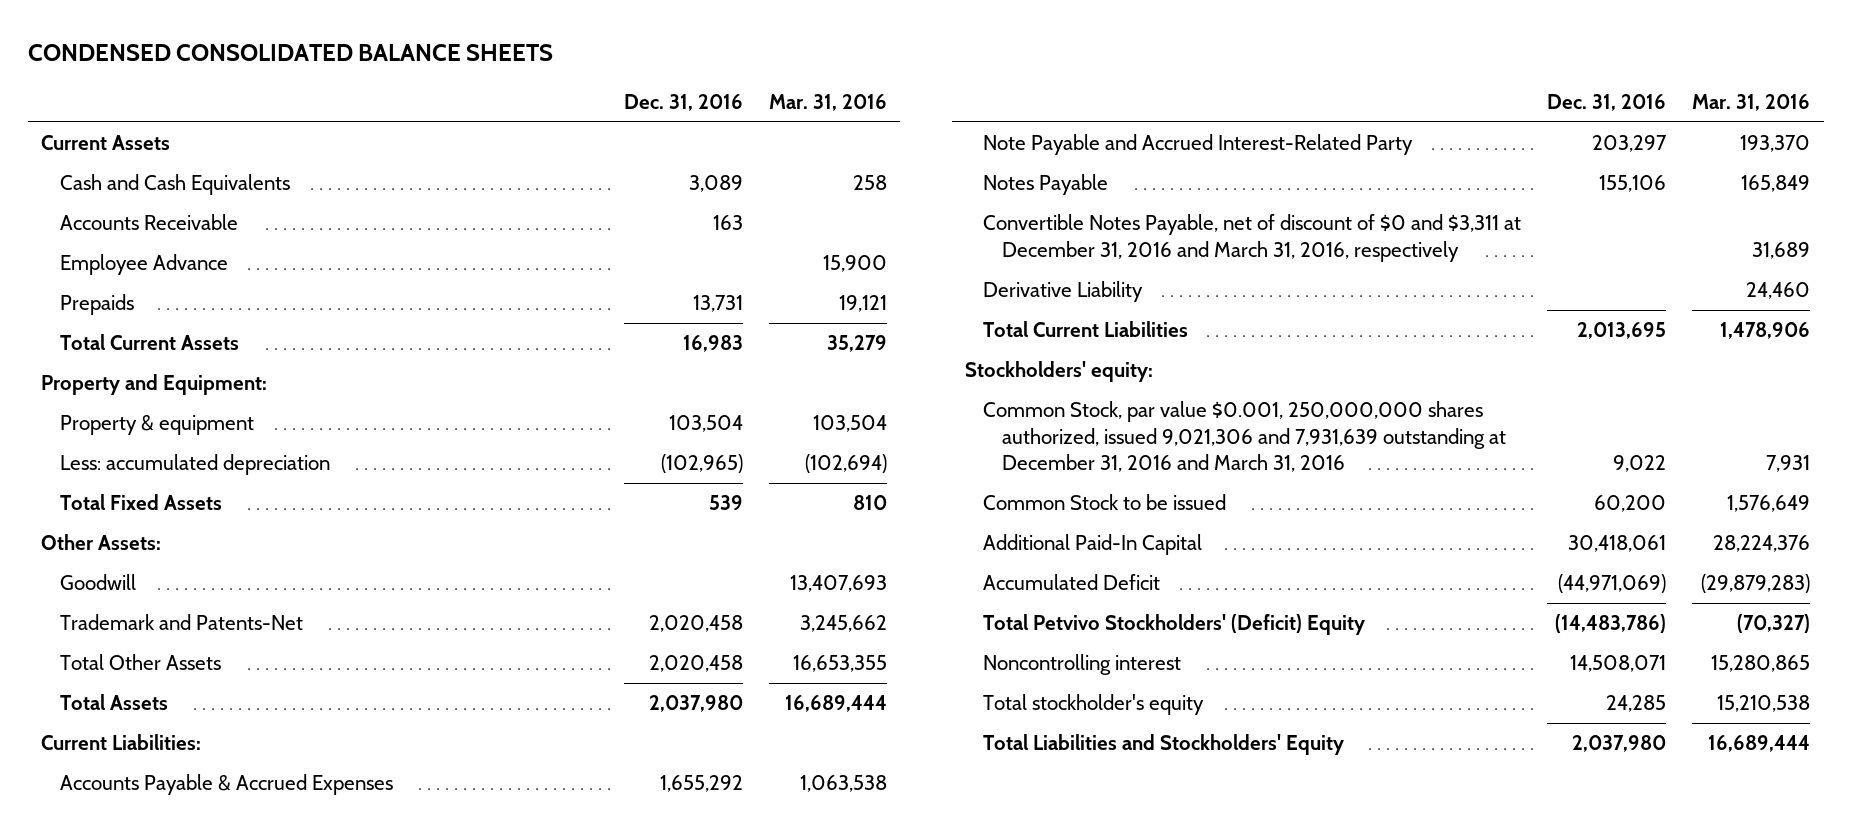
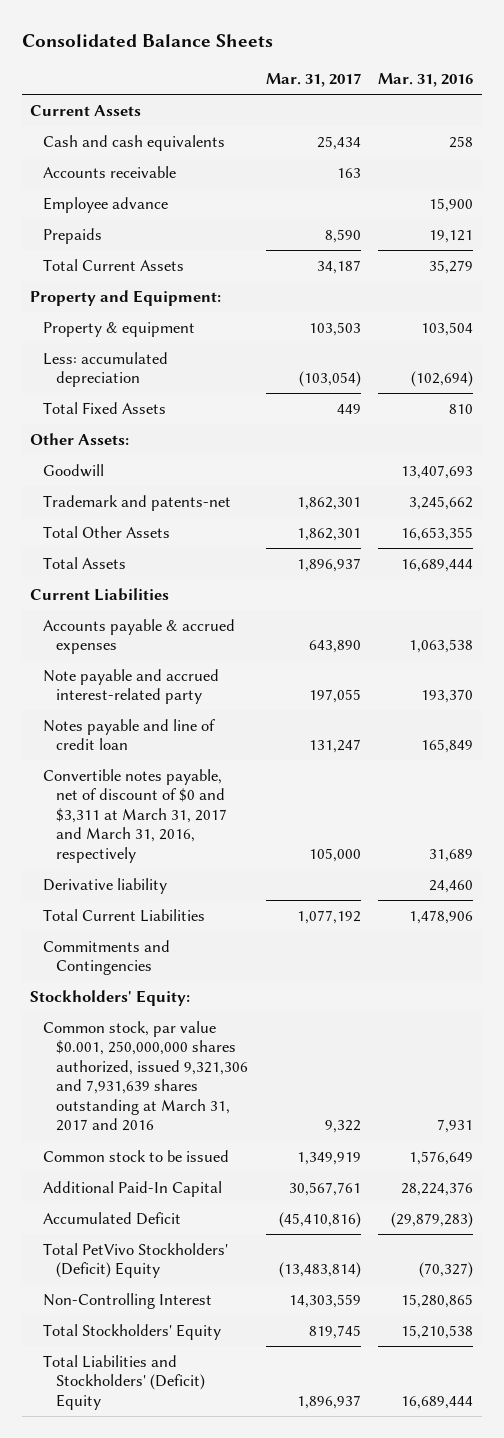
- CONDENSED CONSOLIDATED BALANCE SHEETS
+ Consolidated Balance Sheets
- | Dec. 31, 2016 | Mar. 31, 2016
+ | Mar. 31, 2017 | Mar. 31, 2016
- Cash and Cash Equivalents | 3,089 | 258
- Accounts Receivable | 163 |
- Employee Advance | | 15,900
+ Cash and cash equivalents | 25,434 | 258
+ Accounts receivable | 163 |
+ Employee advance | | 15,900
- Trademark and Patents-Net | 2,020,458 | 3,245,662
+ Trademark and patents-net | 1,862,301 | 3,245,662
- Current Liabilities:
- Accounts Payable & Accrued Expenses | 1,655,292 | 1,063,538
- Note Payable and Accrued Interest-Related Party | 203,297 | 193,370
- Notes Payable | 155,106 | 165,849
- Convertible Notes Payable, net of discount of $0 and $3,311 at December 31, 2016 and March 31, 2016, respectively | | 31,689
- Derivative Liability | | 24,460
+ Current Liabilities
+ Accounts payable & accrued expenses | 643,890 | 1,063,538
+ Note payable and accrued interest-related party | 197,055 | 193,370
+ Notes payable and line of credit loan | 131,247 | 165,849
+ Convertible notes payable, net of discount of $0 and $3,311 at March 31, 2017 and March 31, 2016, respectively | 105,000 | 31,689
+ Derivative liability | | 24,460
- Stockholders' equity:
- Common Stock, par value $0.001, 250,000,000 shares authorized, issued 9,021,306 and 7,931,639 outstanding at December 31, 2016 and March 31, 2016 | 9,022 | 7,931
- Common Stock to be issued | 60,200 | 1,576,649
+ Commitments and Contingencies
+ Stockholders' Equity:
+ Common stock, par value $0.001, 250,000,000 shares authorized, issued 9,321,306 and 7,931,639 shares outstanding at March 31, 2017 and 2016 | 9,322 | 7,931
+ Common stock to be issued | 1,349,919 | 1,576,649
- Total Petvivo Stockholders' (Deficit) Equity | (14,483,786) | (70,327)
- Noncontrolling interest | 14,508,071 | 15,280,865
- Total stockholder's equity | 24,285 | 15,210,538
- Total Liabilities and Stockholders' Equity | 2,037,980 | 16,689,444
+ Total PetVivo Stockholders' (Deficit) Equity | (13,483,814) | (70,327)
+ Non-Controlling Interest | 14,303,559 | 15,280,865
+ Total Stockholders' Equity | 819,745 | 15,210,538
+ Total Liabilities and Stockholders' (Deficit) Equity | 1,896,937 | 16,689,444

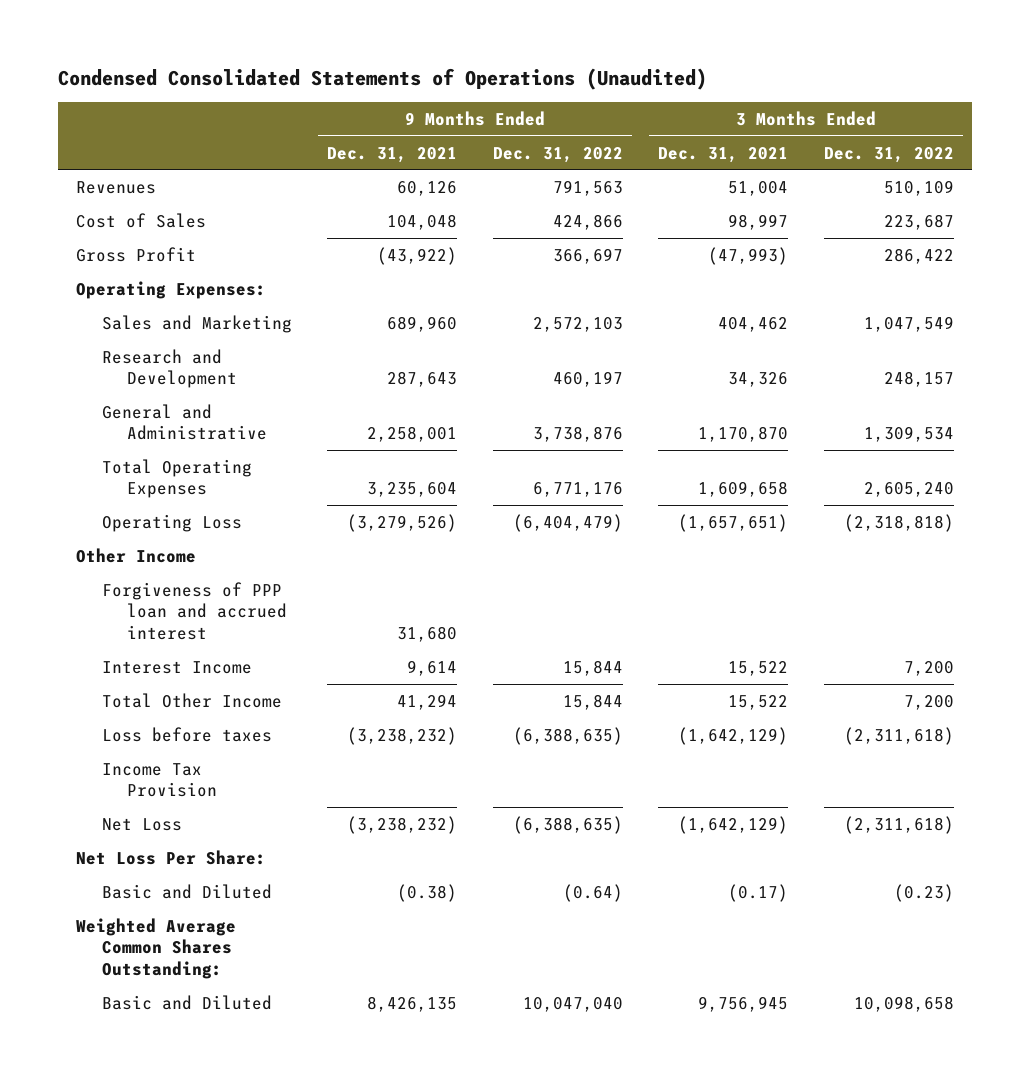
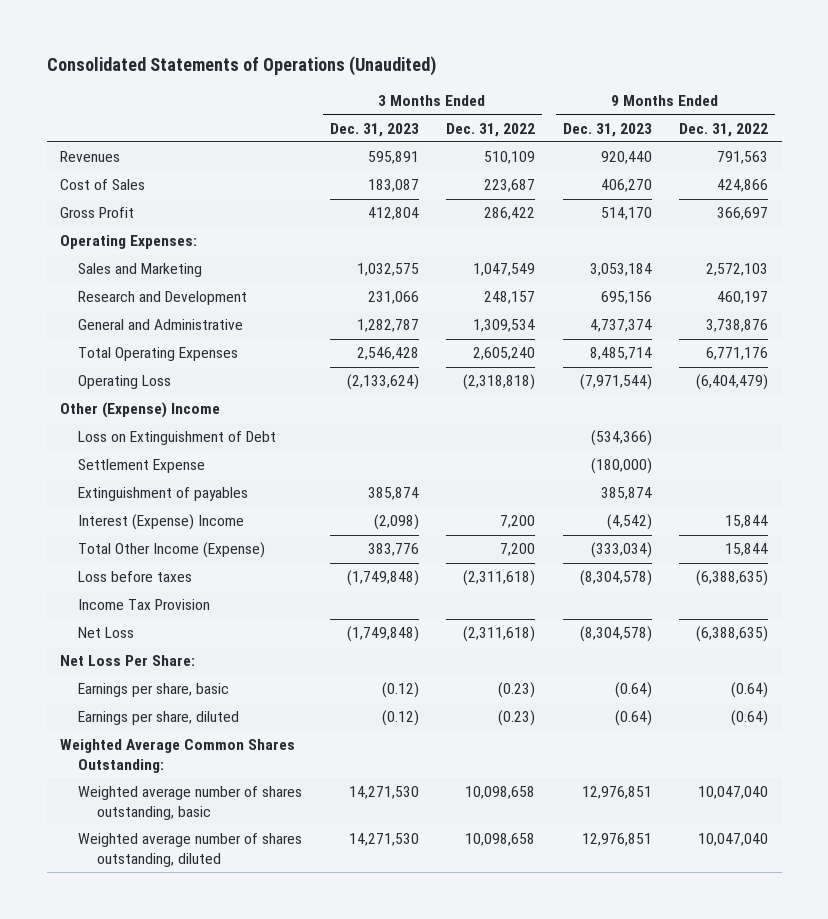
- Condensed Consolidated Statements of Operations (Unaudited)
+ Consolidated Statements of Operations (Unaudited)
- | 9 Months Ended Dec. 31, 2021 | 9 Months Ended Dec. 31, 2022 | 3 Months Ended Dec. 31, 2021 | 3 Months Ended Dec. 31, 2022
+ | 3 Months Ended Dec. 31, 2023 | 3 Months Ended Dec. 31, 2022 | 9 Months Ended Dec. 31, 2023 | 9 Months Ended Dec. 31, 2022
- Other Income
- Forgiveness of PPP loan and accrued interest | 31,680 | | |
- Interest Income | 9,614 | 15,844 | 15,522 | 7,200
- Total Other Income | 41,294 | 15,844 | 15,522 | 7,200
+ Other (Expense) Income
+ Loss on Extinguishment of Debt | | | (534,366) |
+ Settlement Expense | | | (180,000) |
+ Extinguishment of payables | 385,874 | | 385,874 |
+ Interest (Expense) Income | (2,098) | 7,200 | (4,542) | 15,844
+ Total Other Income (Expense) | 383,776 | 7,200 | (333,034) | 15,844
- Basic and Diluted | (0.38) | (0.64) | (0.17) | (0.23)
+ Earnings per share, basic | (0.12) | (0.23) | (0.64) | (0.64)
+ Earnings per share, diluted | (0.12) | (0.23) | (0.64) | (0.64)
- Basic and Diluted | 8,426,135 | 10,047,040 | 9,756,945 | 10,098,658
+ Weighted average number of shares outstanding, basic | 14,271,530 | 10,098,658 | 12,976,851 | 10,047,040
+ Weighted average number of shares outstanding, diluted | 14,271,530 | 10,098,658 | 12,976,851 | 10,047,040

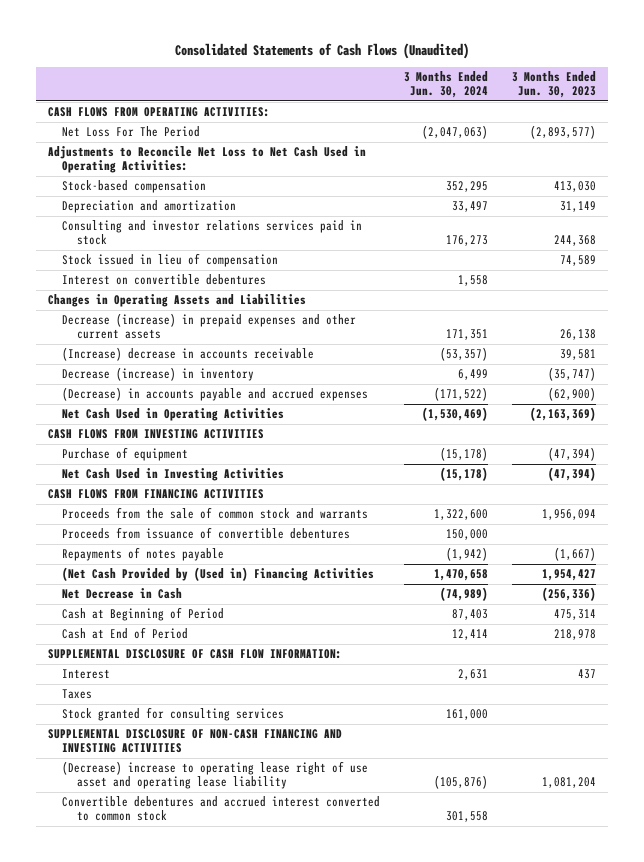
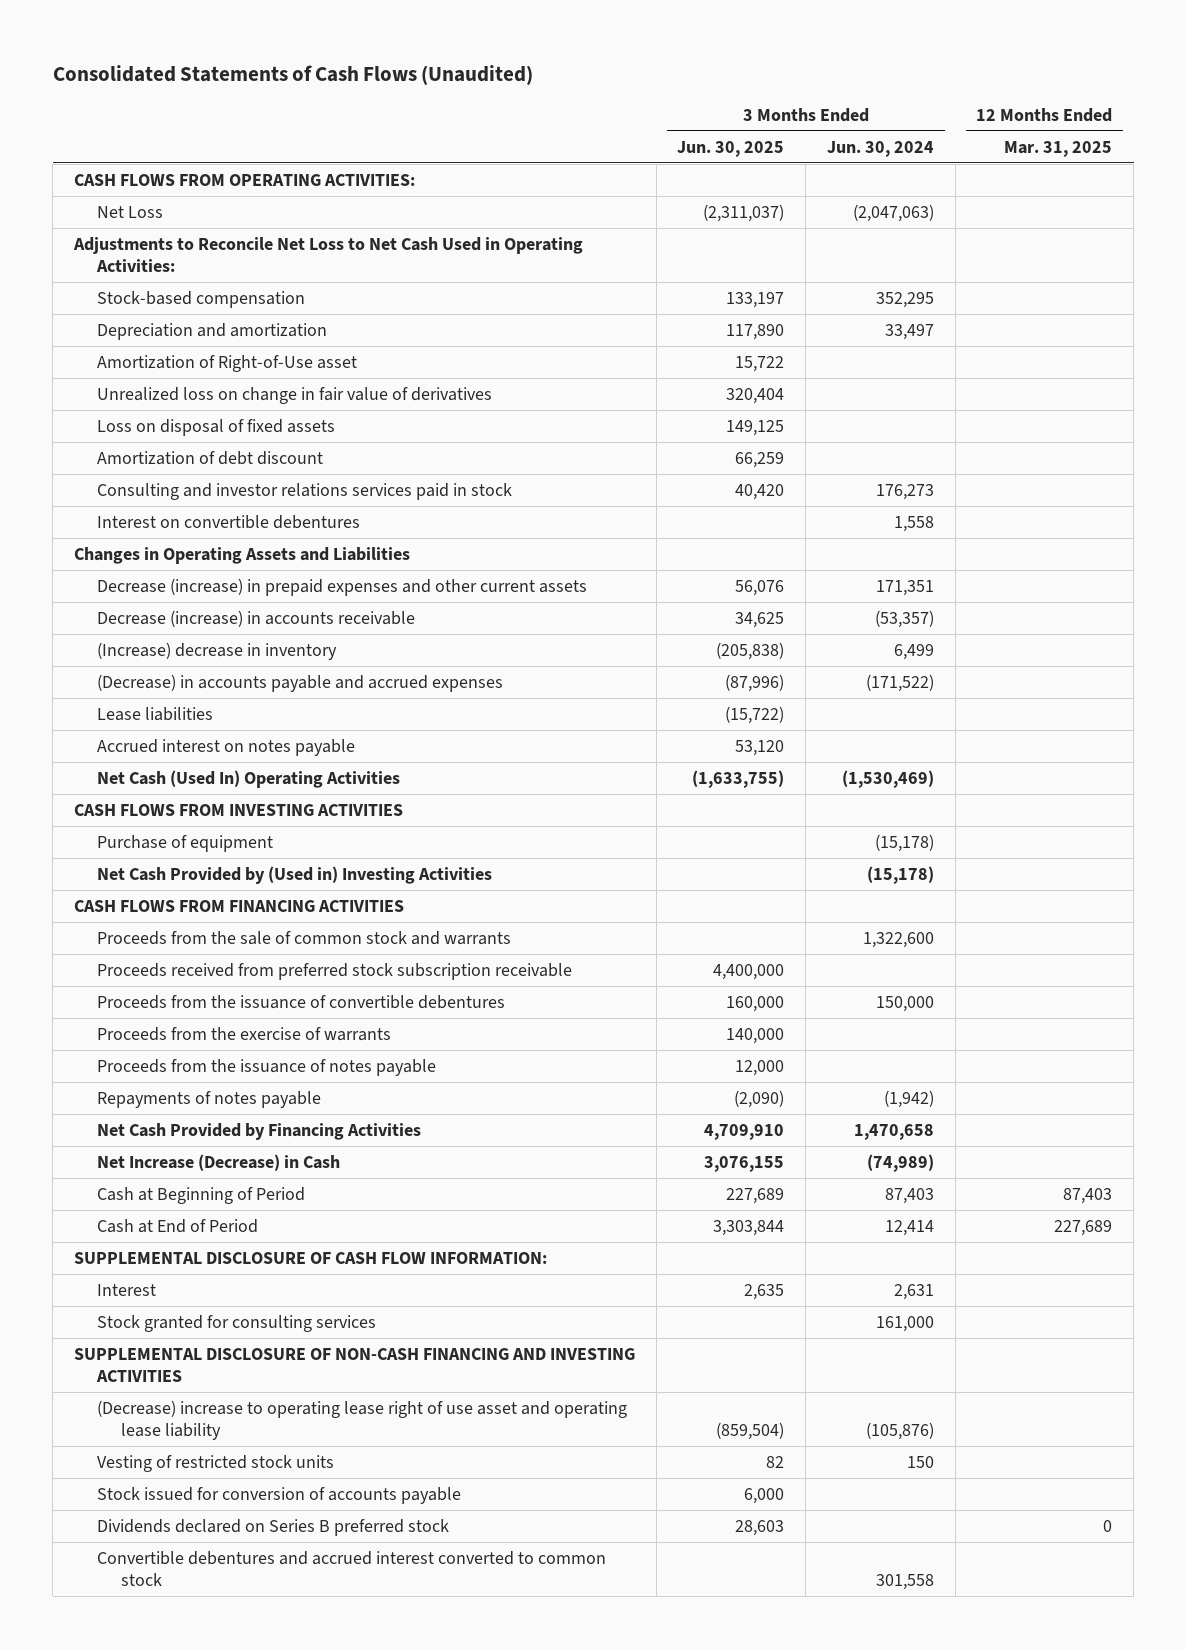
- | 3 Months Ended Jun. 30, 2024 | 3 Months Ended Jun. 30, 2023
+ | 3 Months Ended Jun. 30, 2025 | 3 Months Ended Jun. 30, 2024 | 12 Months Ended Mar. 31, 2025
- Net Loss For The Period | (2,047,063) | (2,893,577)
+ Net Loss | (2,311,037) | (2,047,063) |
+ Amortization of Right-of-Use asset | 15,722 | |
+ Unrealized loss on change in fair value of derivatives | 320,404 | |
+ Loss on disposal of fixed assets | 149,125 | |
+ Amortization of debt discount | 66,259 | |
- Stock issued in lieu of compensation | | 74,589
- (Increase) decrease in accounts receivable | (53,357) | 39,581
- Decrease (increase) in inventory | 6,499 | (35,747)
+ Decrease (increase) in accounts receivable | 34,625 | (53,357) |
+ (Increase) decrease in inventory | (205,838) | 6,499 |
- Net Cash Used in Operating Activities | (1,530,469) | (2,163,369)
+ Lease liabilities | (15,722) | |
+ Accrued interest on notes payable | 53,120 | |
+ Net Cash (Used In) Operating Activities | (1,633,755) | (1,530,469) |
- Net Cash Used in Investing Activities | (15,178) | (47,394)
+ Net Cash Provided by (Used in) Investing Activities | | (15,178) |
- Proceeds from issuance of convertible debentures | 150,000 |
+ Proceeds received from preferred stock subscription receivable | 4,400,000 | |
+ Proceeds from the issuance of convertible debentures | 160,000 | 150,000 |
+ Proceeds from the exercise of warrants | 140,000 | |
+ Proceeds from the issuance of notes payable | 12,000 | |
- (Net Cash Provided by (Used in) Financing Activities | 1,470,658 | 1,954,427
- Net Decrease in Cash | (74,989) | (256,336)
+ Net Cash Provided by Financing Activities | 4,709,910 | 1,470,658 |
+ Net Increase (Decrease) in Cash | 3,076,155 | (74,989) |
- Taxes
+ Vesting of restricted stock units | 82 | 150 |
+ Stock issued for conversion of accounts payable | 6,000 | |
+ Dividends declared on Series B preferred stock | 28,603 | | 0

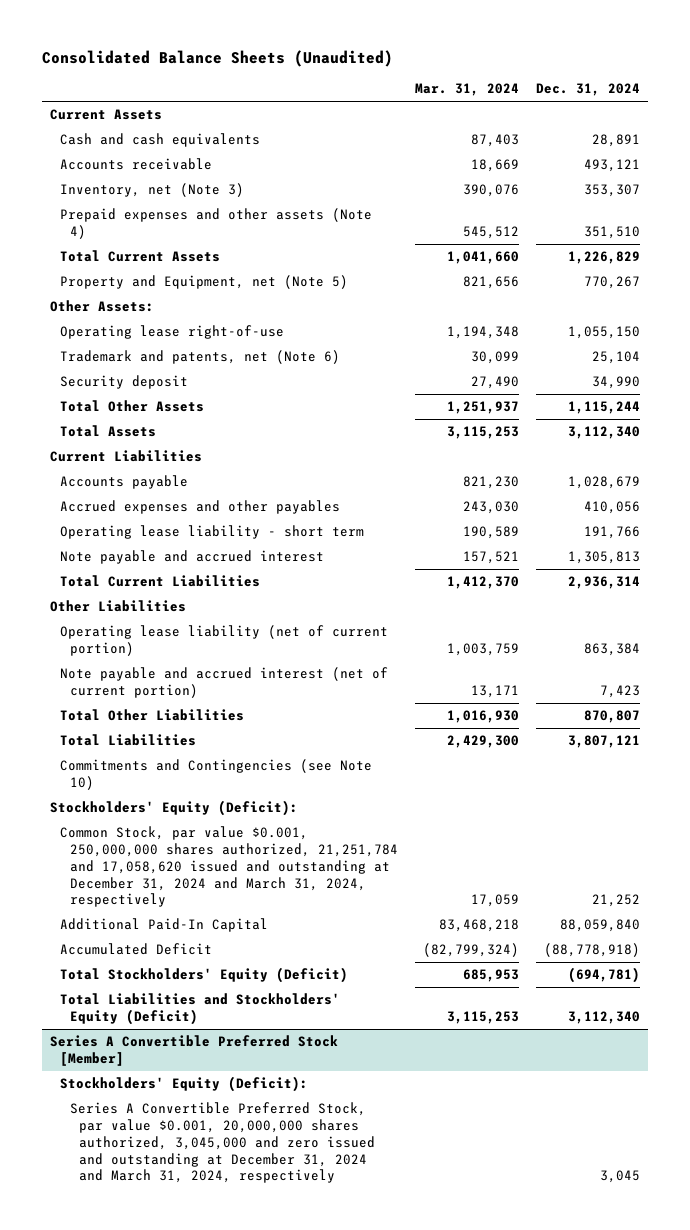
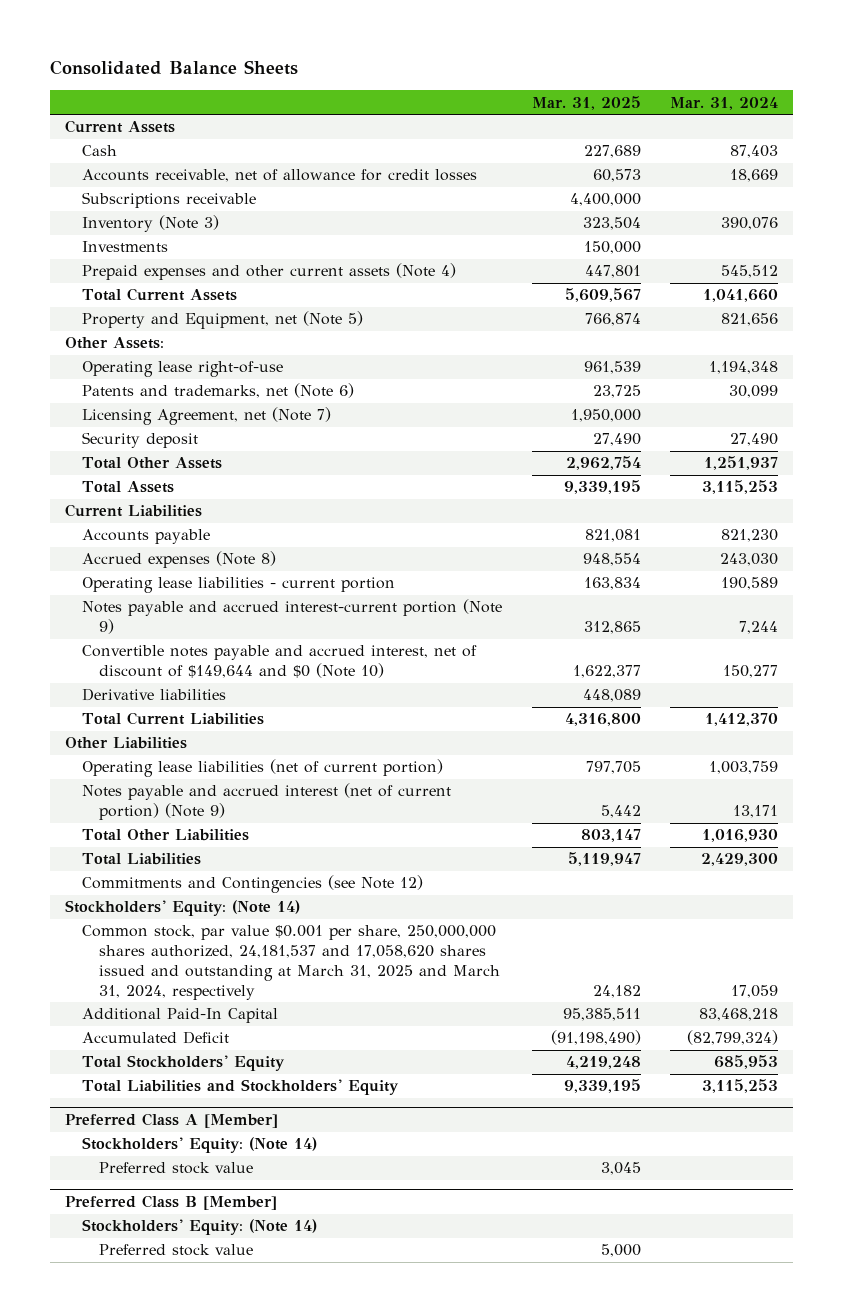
- Consolidated Balance Sheets (Unaudited)
+ Consolidated Balance Sheets
- | Mar. 31, 2024 | Dec. 31, 2024
+ | Mar. 31, 2025 | Mar. 31, 2024
- Cash and cash equivalents | 87,403 | 28,891
- Accounts receivable | 18,669 | 493,121
- Inventory, net (Note 3) | 390,076 | 353,307
- Prepaid expenses and other assets (Note 4) | 545,512 | 351,510
+ Cash | 227,689 | 87,403
+ Accounts receivable, net of allowance for credit losses | 60,573 | 18,669
+ Subscriptions receivable | 4,400,000 |
+ Inventory (Note 3) | 323,504 | 390,076
+ Investments | 150,000 |
+ Prepaid expenses and other current assets (Note 4) | 447,801 | 545,512
- Trademark and patents, net (Note 6) | 30,099 | 25,104
+ Patents and trademarks, net (Note 6) | 23,725 | 30,099
+ Licensing Agreement, net (Note 7) | 1,950,000 |
- Accrued expenses and other payables | 243,030 | 410,056
- Operating lease liability - short term | 190,589 | 191,766
- Note payable and accrued interest | 157,521 | 1,305,813
+ Accrued expenses (Note 8) | 948,554 | 243,030
+ Operating lease liabilities - current portion | 163,834 | 190,589
+ Notes payable and accrued interest-current portion (Note 9) | 312,865 | 7,244
+ Convertible notes payable and accrued interest, net of discount of $149,644 and $0 (Note 10) | 1,622,377 | 150,277
+ Derivative liabilities | 448,089 |
- Operating lease liability (net of current portion) | 1,003,759 | 863,384
- Note payable and accrued interest (net of current portion) | 13,171 | 7,423
+ Operating lease liabilities (net of current portion) | 797,705 | 1,003,759
+ Notes payable and accrued interest (net of current portion) (Note 9) | 5,442 | 13,171
- Commitments and Contingencies (see Note 10)
- Stockholders' Equity (Deficit):
- Common Stock, par value $0.001, 250,000,000 shares authorized, 21,251,784 and 17,058,620 issued and outstanding at December 31, 2024 and March 31, 2024, respectively | 17,059 | 21,252
+ Commitments and Contingencies (see Note 12)
+ Stockholders' Equity: (Note 14)
+ Common stock, par value $0.001 per share, 250,000,000 shares authorized, 24,181,537 and 17,058,620 shares issued and outstanding at March 31, 2025 and March 31, 2024, respectively | 24,182 | 17,059
- Total Stockholders' Equity (Deficit) | 685,953 | (694,781)
- Total Liabilities and Stockholders' Equity (Deficit) | 3,115,253 | 3,112,340
- Series A Convertible Preferred Stock [Member]
- Stockholders' Equity (Deficit):
- Series A Convertible Preferred Stock, par value $0.001, 20,000,000 shares authorized, 3,045,000 and zero issued and outstanding at December 31, 2024 and March 31, 2024, respectively | | 3,045
+ Total Stockholders' Equity | 4,219,248 | 685,953
+ Total Liabilities and Stockholders' Equity | 9,339,195 | 3,115,253
+ Preferred Class A [Member]
+ Stockholders' Equity: (Note 14)
+ Preferred stock value | 3,045 |
+ Preferred Class B [Member]
+ Stockholders' Equity: (Note 14)
+ Preferred stock value | 5,000 |

